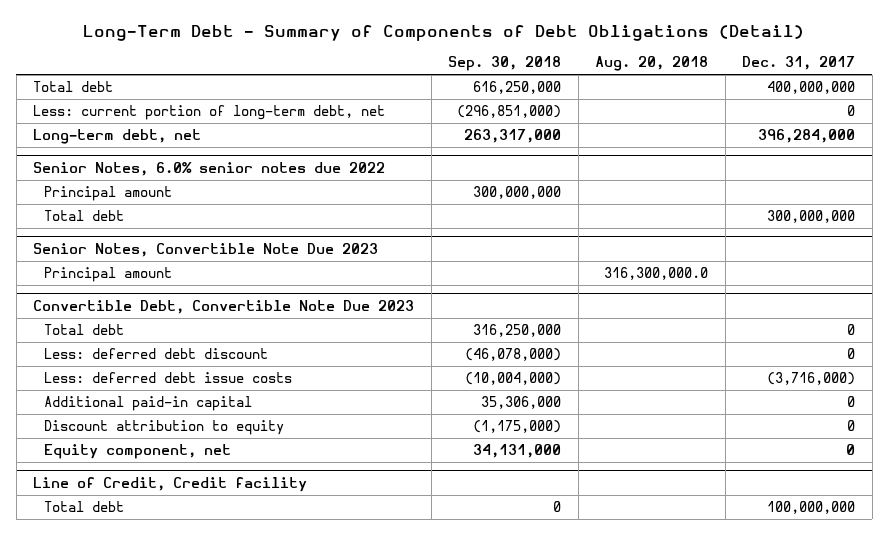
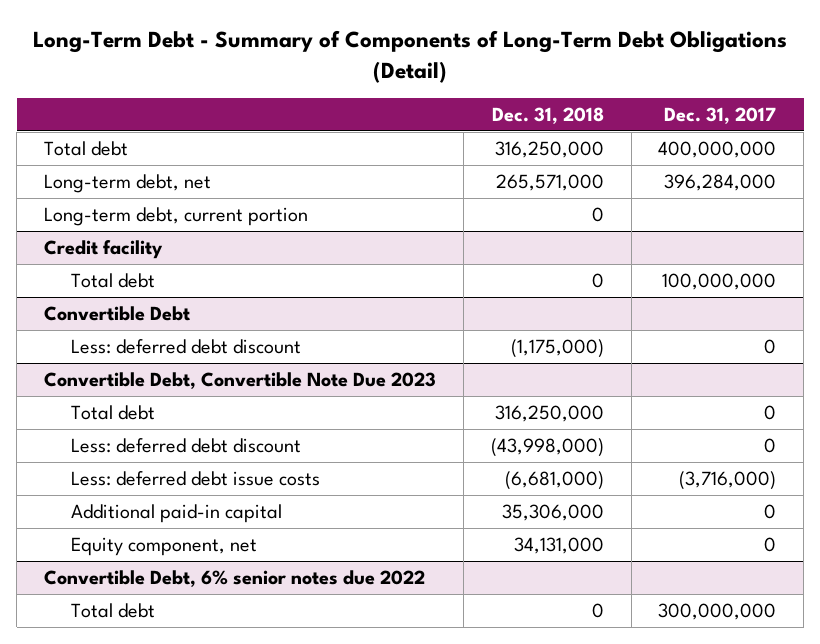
- Long-Term Debt - Summary of Components of Debt Obligations (Detail)
+ Long-Term Debt - Summary of Components of Long-Term Debt Obligations (Detail)
- | Sep. 30, 2018 | Aug. 20, 2018 | Dec. 31, 2017
+ | Dec. 31, 2018 | Dec. 31, 2017
- Less: current portion of long-term debt, net | (296,851,000) | | 0
- Senior Notes, 6.0% senior notes due 2022
- Principal amount | 300,000,000 | |
- Total debt | | | 300,000,000
- Senior Notes, Convertible Note Due 2023
- Principal amount | | 316,300,000.0 |
+ Long-term debt, current portion | 0 |
+ Credit facility
+ Total debt | 0 | 100,000,000
+ Convertible Debt
+ Less: deferred debt discount | (1,175,000) | 0
@ Convertible Debt, Convertible Note Due 2023
- Discount attribution to equity | (1,175,000) | | 0
- Line of Credit, Credit facility
- Total debt | 0 | | 100,000,000
+ Convertible Debt, 6% senior notes due 2022
+ Total debt | 0 | 300,000,000

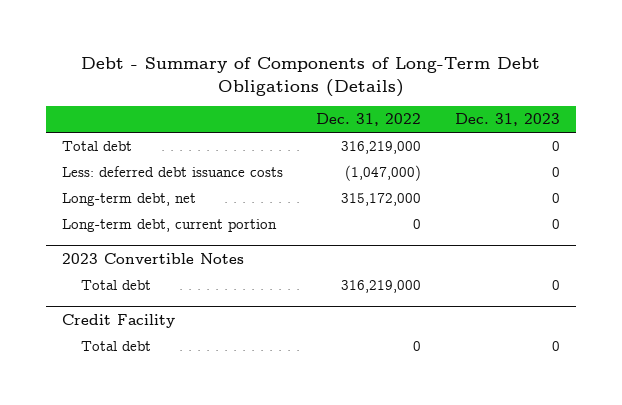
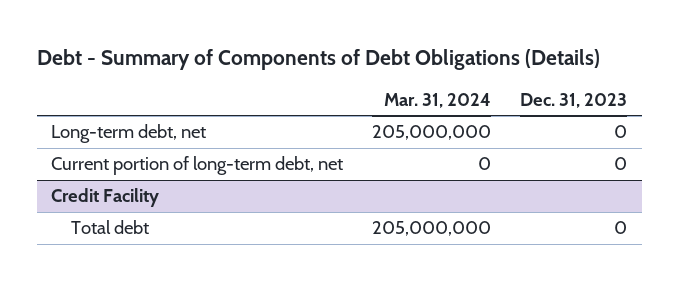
- Debt - Summary of Components of Long-Term Debt Obligations (Details)
+ Debt - Summary of Components of Debt Obligations (Details)
- | Dec. 31, 2022 | Dec. 31, 2023
+ | Mar. 31, 2024 | Dec. 31, 2023
- Total debt | 316,219,000 | 0
- Less: deferred debt issuance costs | (1,047,000) | 0
- Long-term debt, current portion | 0 | 0
- 2023 Convertible Notes
- Total debt | 316,219,000 | 0
+ Current portion of long-term debt, net | 0 | 0

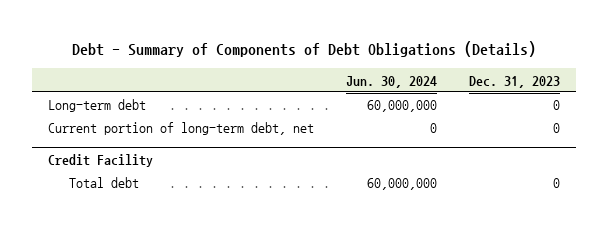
- | Mar. 31, 2024 | Dec. 31, 2023
+ | Jun. 30, 2024 | Dec. 31, 2023
- Long-term debt, net | 205,000,000 | 0
+ Long-term debt | 60,000,000 | 0

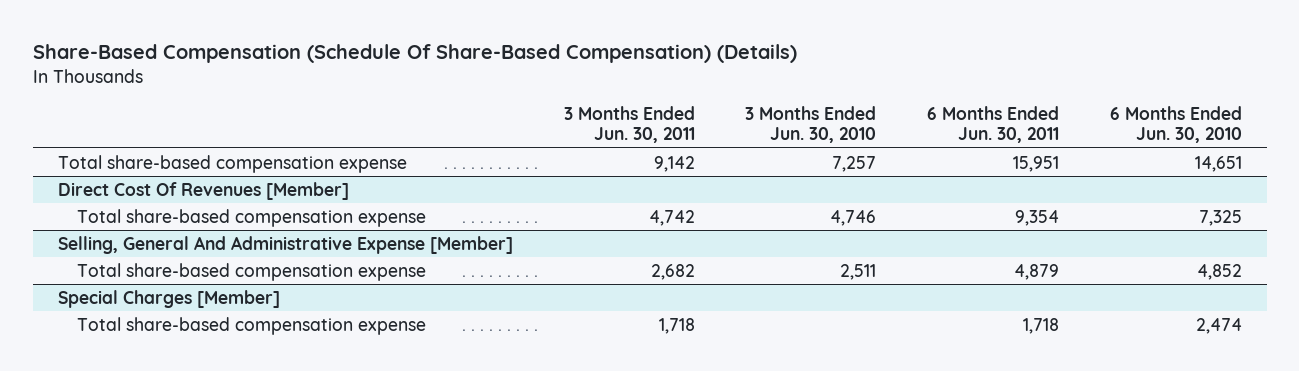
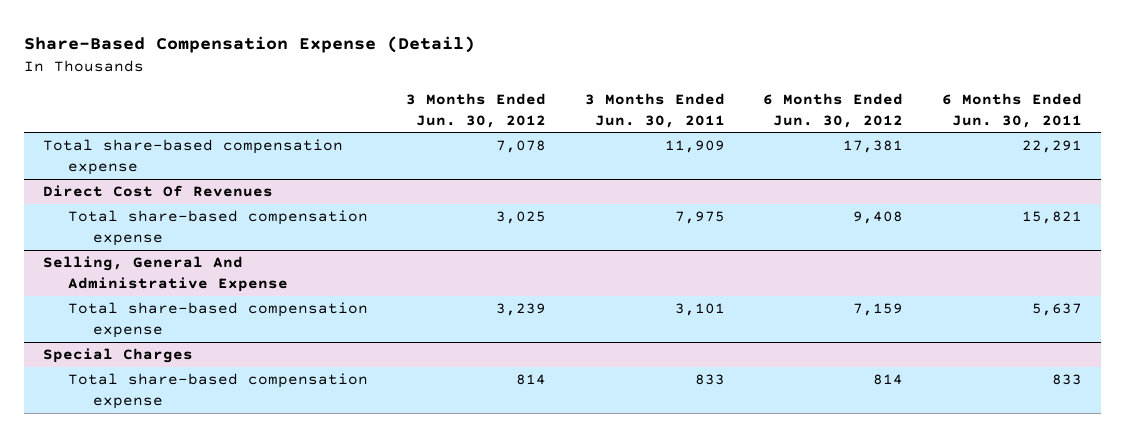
- Share-Based Compensation (Schedule Of Share-Based Compensation) (Details)
+ Share-Based Compensation Expense (Detail)
- | 3 Months Ended Jun. 30, 2011 | 3 Months Ended Jun. 30, 2010 | 6 Months Ended Jun. 30, 2011 | 6 Months Ended Jun. 30, 2010
+ | 3 Months Ended Jun. 30, 2012 | 3 Months Ended Jun. 30, 2011 | 6 Months Ended Jun. 30, 2012 | 6 Months Ended Jun. 30, 2011
- Total share-based compensation expense | 9,142 | 7,257 | 15,951 | 14,651
- Direct Cost Of Revenues [Member]
- Total share-based compensation expense | 4,742 | 4,746 | 9,354 | 7,325
- Selling, General And Administrative Expense [Member]
- Total share-based compensation expense | 2,682 | 2,511 | 4,879 | 4,852
- Special Charges [Member]
- Total share-based compensation expense | 1,718 | | 1,718 | 2,474
+ Total share-based compensation expense | 7,078 | 11,909 | 17,381 | 22,291
+ Direct Cost Of Revenues
+ Total share-based compensation expense | 3,025 | 7,975 | 9,408 | 15,821
+ Selling, General And Administrative Expense
+ Total share-based compensation expense | 3,239 | 3,101 | 7,159 | 5,637
+ Special Charges
+ Total share-based compensation expense | 814 | 833 | 814 | 833

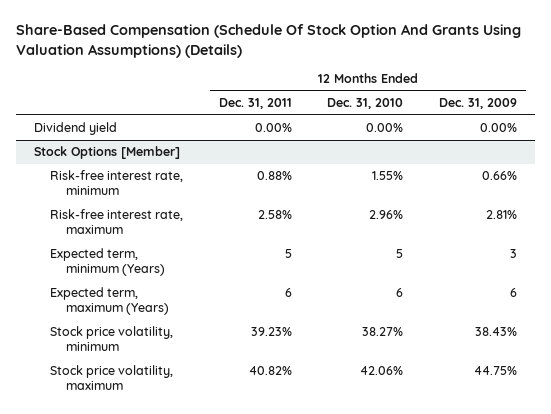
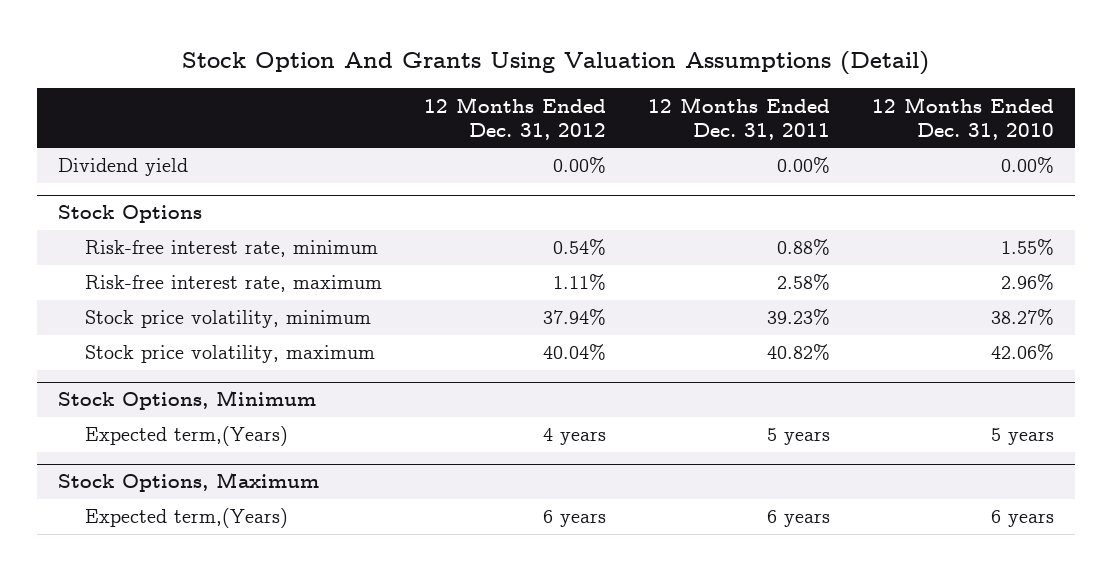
- Share-Based Compensation (Schedule Of Stock Option And Grants Using Valuation Assumptions) (Details)
+ Stock Option And Grants Using Valuation Assumptions (Detail)
- | 12 Months Ended Dec. 31, 2011 | 12 Months Ended Dec. 31, 2010 | 12 Months Ended Dec. 31, 2009
+ | 12 Months Ended Dec. 31, 2012 | 12 Months Ended Dec. 31, 2011 | 12 Months Ended Dec. 31, 2010
- Stock Options [Member]
+ Stock Options
- Expected term, minimum (Years) | 5 | 5 | 3
- Expected term, maximum (Years) | 6 | 6 | 6
+ Stock Options, Minimum
+ Expected term,(Years) | 4 years | 5 years | 5 years
+ Stock Options, Maximum
+ Expected term,(Years) | 6 years | 6 years | 6 years

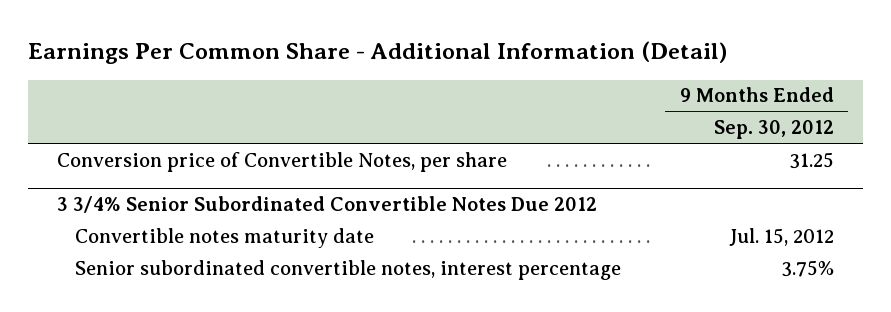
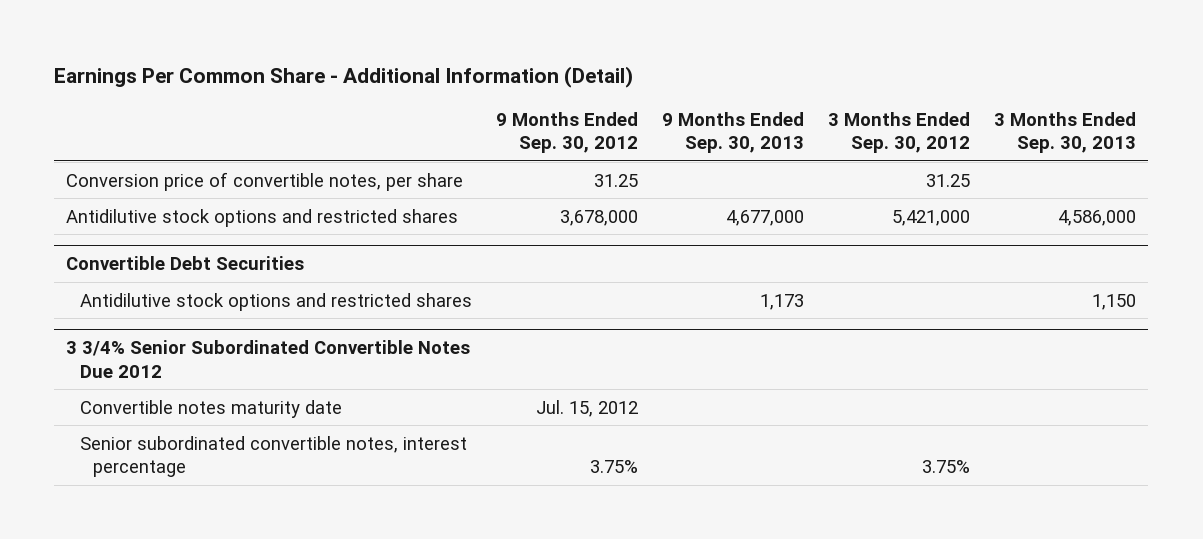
- | 9 Months Ended Sep. 30, 2012
+ | 9 Months Ended Sep. 30, 2012 | 9 Months Ended Sep. 30, 2013 | 3 Months Ended Sep. 30, 2012 | 3 Months Ended Sep. 30, 2013
- Conversion price of Convertible Notes, per share | 31.25
+ Conversion price of convertible notes, per share | 31.25 | | 31.25 |
+ Antidilutive stock options and restricted shares | 3,678,000 | 4,677,000 | 5,421,000 | 4,586,000
+ Convertible Debt Securities
+ Antidilutive stock options and restricted shares | | 1,173 | | 1,150

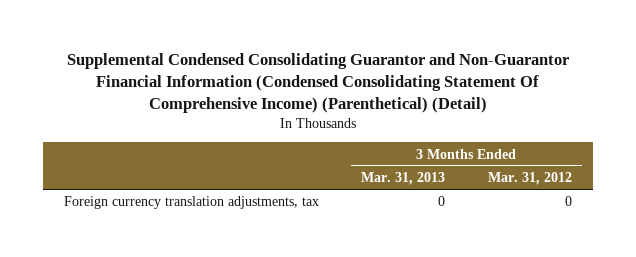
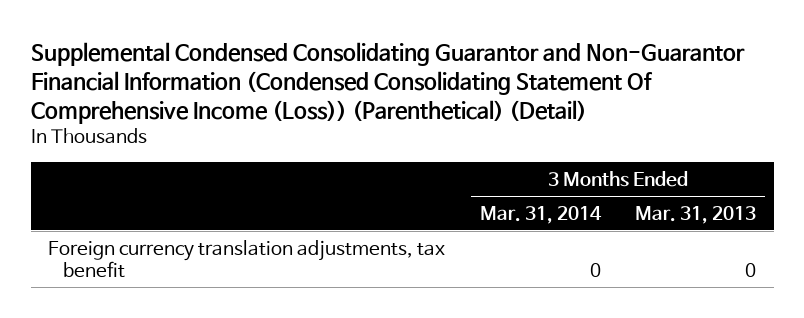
- Supplemental Condensed Consolidating Guarantor and Non-Guarantor Financial Information (Condensed Consolidating Statement Of Comprehensive Income) (Parenthetical) (Detail)
+ Supplemental Condensed Consolidating Guarantor and Non-Guarantor Financial Information (Condensed Consolidating Statement Of Comprehensive Income (Loss)) (Parenthetical) (Detail)
- | 3 Months Ended Mar. 31, 2013 | 3 Months Ended Mar. 31, 2012
+ | 3 Months Ended Mar. 31, 2014 | 3 Months Ended Mar. 31, 2013
- Foreign currency translation adjustments, tax | 0 | 0
+ Foreign currency translation adjustments, tax benefit | 0 | 0

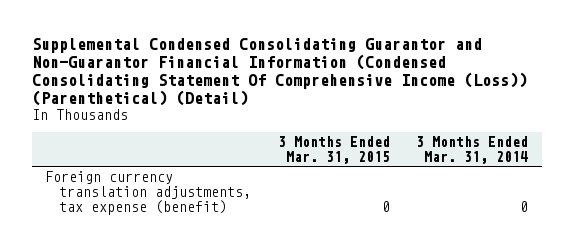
- | 3 Months Ended Mar. 31, 2014 | 3 Months Ended Mar. 31, 2013
+ | 3 Months Ended Mar. 31, 2015 | 3 Months Ended Mar. 31, 2014
- Foreign currency translation adjustments, tax benefit | 0 | 0
+ Foreign currency translation adjustments, tax expense (benefit) | 0 | 0

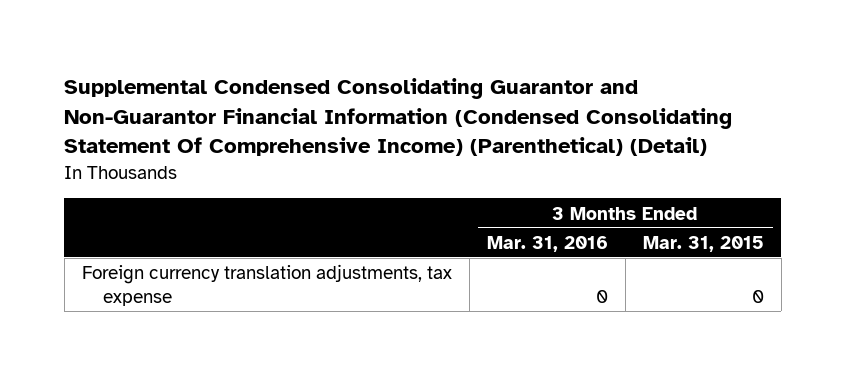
- Supplemental Condensed Consolidating Guarantor and Non-Guarantor Financial Information (Condensed Consolidating Statement Of Comprehensive Income (Loss)) (Parenthetical) (Detail)
+ Supplemental Condensed Consolidating Guarantor and Non-Guarantor Financial Information (Condensed Consolidating Statement Of Comprehensive Income) (Parenthetical) (Detail)
- | 3 Months Ended Mar. 31, 2015 | 3 Months Ended Mar. 31, 2014
+ | 3 Months Ended Mar. 31, 2016 | 3 Months Ended Mar. 31, 2015
- Foreign currency translation adjustments, tax expense (benefit) | 0 | 0
+ Foreign currency translation adjustments, tax expense | 0 | 0

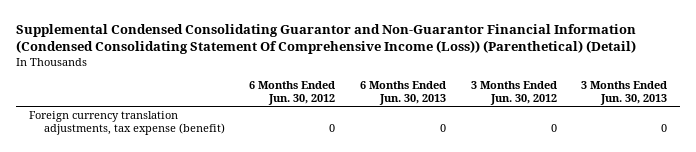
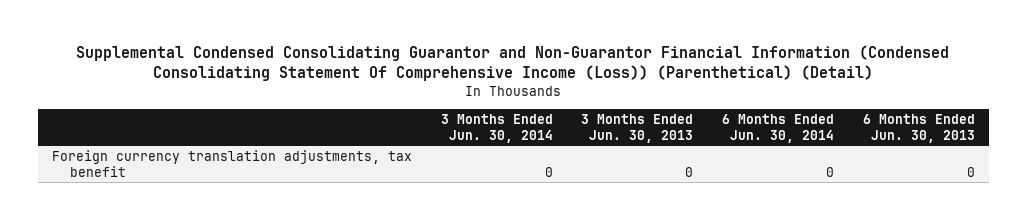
- | 6 Months Ended Jun. 30, 2012 | 6 Months Ended Jun. 30, 2013 | 3 Months Ended Jun. 30, 2012 | 3 Months Ended Jun. 30, 2013
+ | 3 Months Ended Jun. 30, 2014 | 3 Months Ended Jun. 30, 2013 | 6 Months Ended Jun. 30, 2014 | 6 Months Ended Jun. 30, 2013
- Foreign currency translation adjustments, tax expense (benefit) | 0 | 0 | 0 | 0
+ Foreign currency translation adjustments, tax benefit | 0 | 0 | 0 | 0

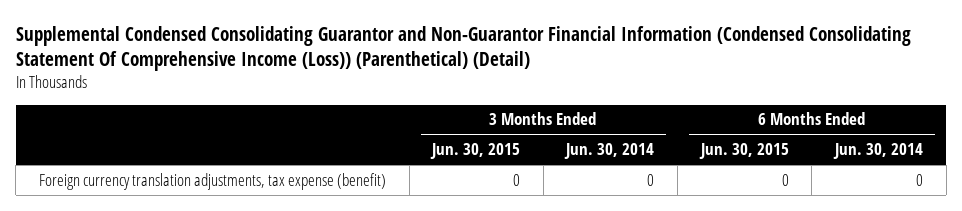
- | 3 Months Ended Jun. 30, 2014 | 3 Months Ended Jun. 30, 2013 | 6 Months Ended Jun. 30, 2014 | 6 Months Ended Jun. 30, 2013
+ | 3 Months Ended Jun. 30, 2015 | 3 Months Ended Jun. 30, 2014 | 6 Months Ended Jun. 30, 2015 | 6 Months Ended Jun. 30, 2014
- Foreign currency translation adjustments, tax benefit | 0 | 0 | 0 | 0
+ Foreign currency translation adjustments, tax expense (benefit) | 0 | 0 | 0 | 0

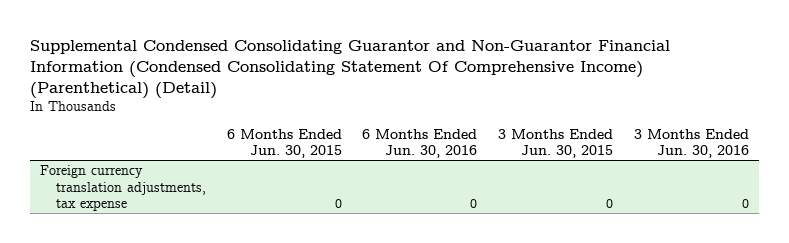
- Supplemental Condensed Consolidating Guarantor and Non-Guarantor Financial Information (Condensed Consolidating Statement Of Comprehensive Income (Loss)) (Parenthetical) (Detail)
+ Supplemental Condensed Consolidating Guarantor and Non-Guarantor Financial Information (Condensed Consolidating Statement Of Comprehensive Income) (Parenthetical) (Detail)
- | 3 Months Ended Jun. 30, 2015 | 3 Months Ended Jun. 30, 2014 | 6 Months Ended Jun. 30, 2015 | 6 Months Ended Jun. 30, 2014
+ | 6 Months Ended Jun. 30, 2015 | 6 Months Ended Jun. 30, 2016 | 3 Months Ended Jun. 30, 2015 | 3 Months Ended Jun. 30, 2016
- Foreign currency translation adjustments, tax expense (benefit) | 0 | 0 | 0 | 0
+ Foreign currency translation adjustments, tax expense | 0 | 0 | 0 | 0

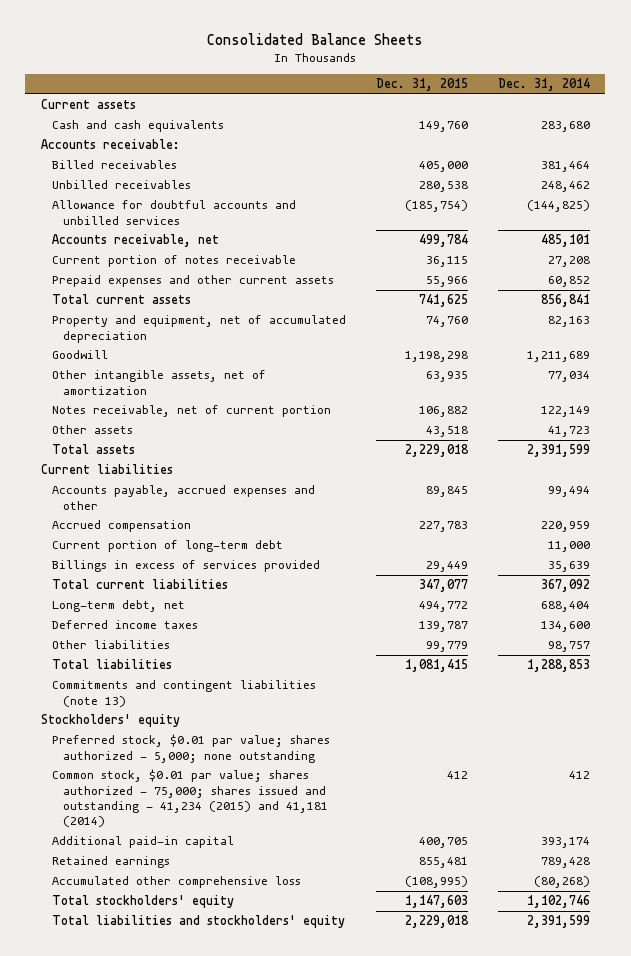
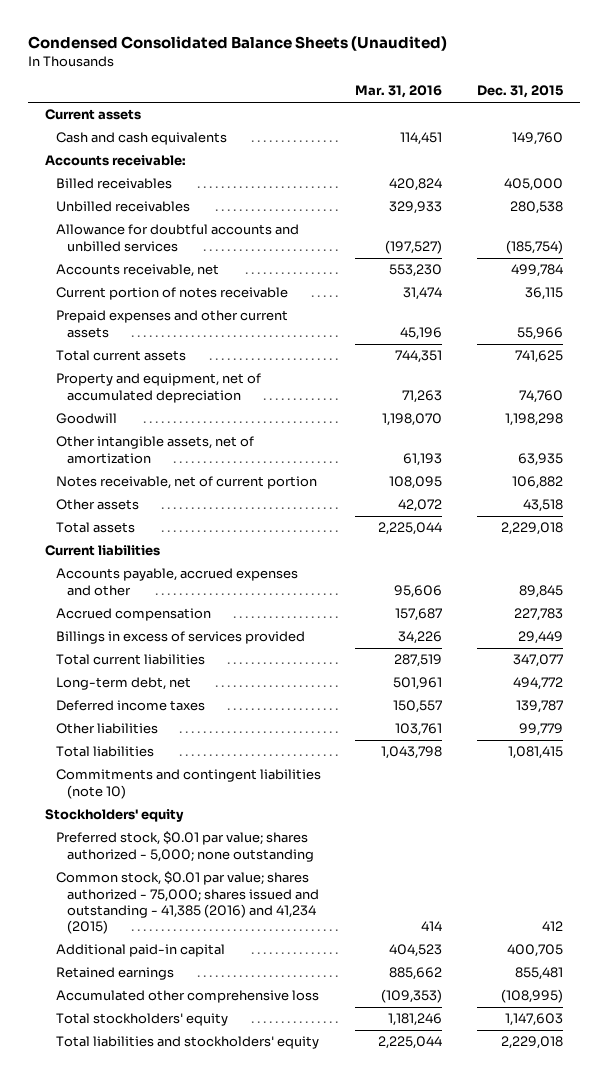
- Consolidated Balance Sheets
+ Condensed Consolidated Balance Sheets (Unaudited)
- | Dec. 31, 2015 | Dec. 31, 2014
+ | Mar. 31, 2016 | Dec. 31, 2015
- Current portion of long-term debt | | 11,000
- Commitments and contingent liabilities (note 13)
+ Commitments and contingent liabilities (note 10)
- Common stock, $0.01 par value; shares authorized - 75,000; shares issued and outstanding - 41,234 (2015) and 41,181 (2014) | 412 | 412
+ Common stock, $0.01 par value; shares authorized - 75,000; shares issued and outstanding - 41,385 (2016) and 41,234 (2015) | 414 | 412

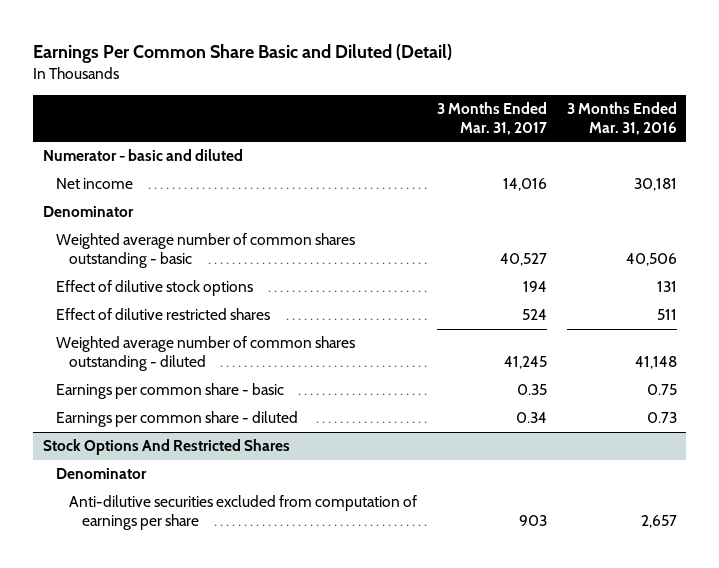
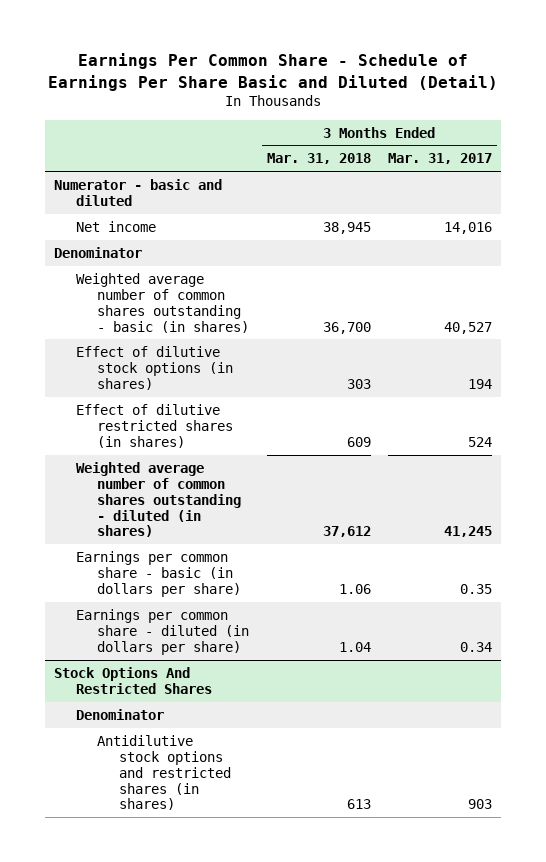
- Earnings Per Common Share Basic and Diluted (Detail)
+ Earnings Per Common Share - Schedule of Earnings Per Share Basic and Diluted (Detail)
- | 3 Months Ended Mar. 31, 2017 | 3 Months Ended Mar. 31, 2016
+ | 3 Months Ended Mar. 31, 2018 | 3 Months Ended Mar. 31, 2017
- Weighted average number of common shares outstanding - basic | 40,527 | 40,506
- Effect of dilutive stock options | 194 | 131
- Effect of dilutive restricted shares | 524 | 511
- Weighted average number of common shares outstanding - diluted | 41,245 | 41,148
- Earnings per common share - basic | 0.35 | 0.75
- Earnings per common share - diluted | 0.34 | 0.73
+ Weighted average number of common shares outstanding - basic (in shares) | 36,700 | 40,527
+ Effect of dilutive stock options (in shares) | 303 | 194
+ Effect of dilutive restricted shares (in shares) | 609 | 524
+ Weighted average number of common shares outstanding - diluted (in shares) | 37,612 | 41,245
+ Earnings per common share - basic (in dollars per share) | 1.06 | 0.35
+ Earnings per common share - diluted (in dollars per share) | 1.04 | 0.34
@ Stock Options And Restricted Shares
- Anti-dilutive securities excluded from computation of earnings per share | 903 | 2,657
+ Antidilutive stock options and restricted shares (in shares) | 613 | 903

